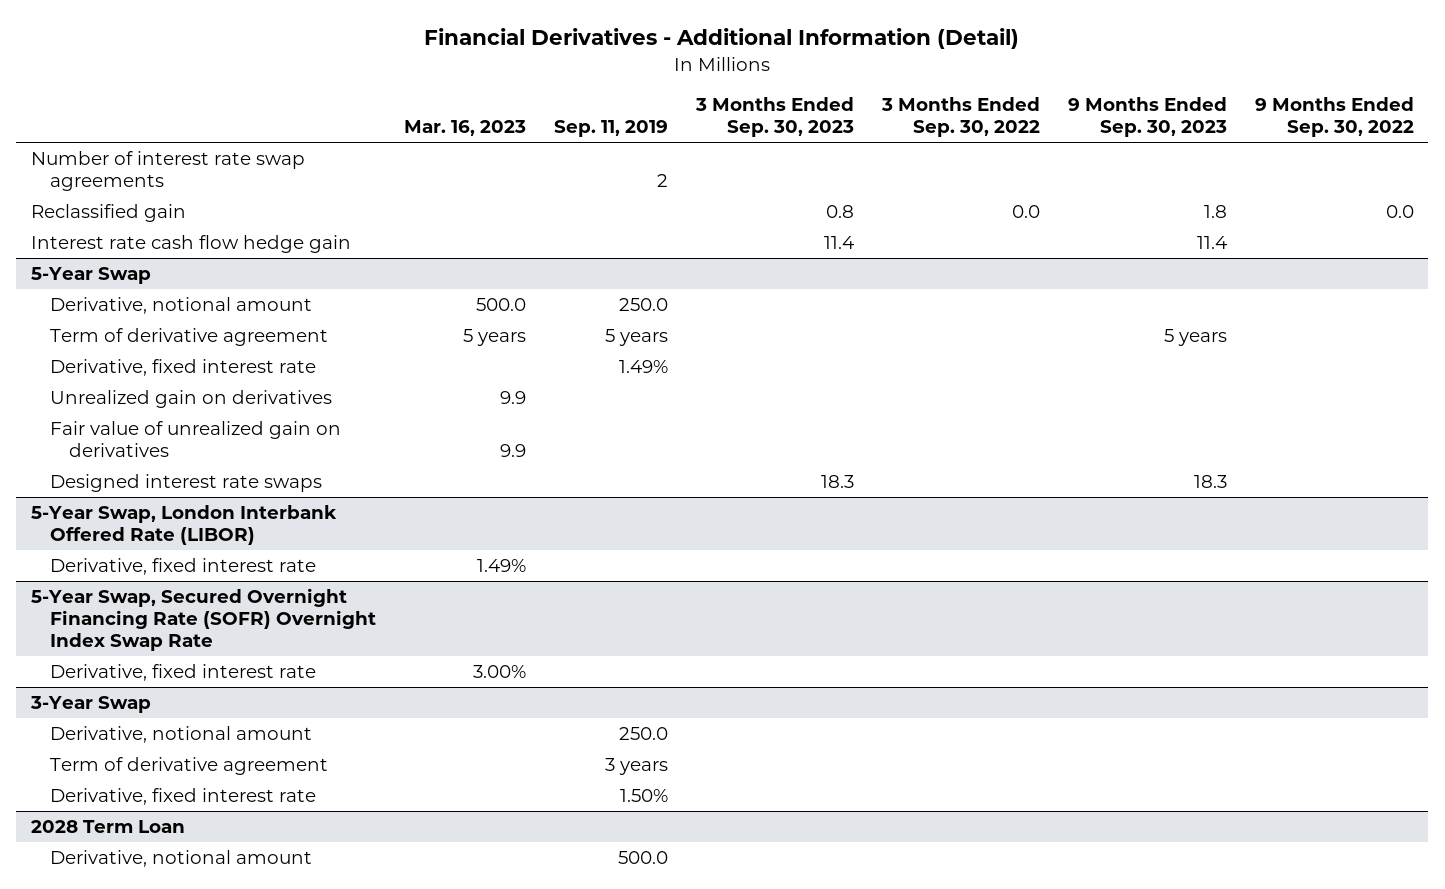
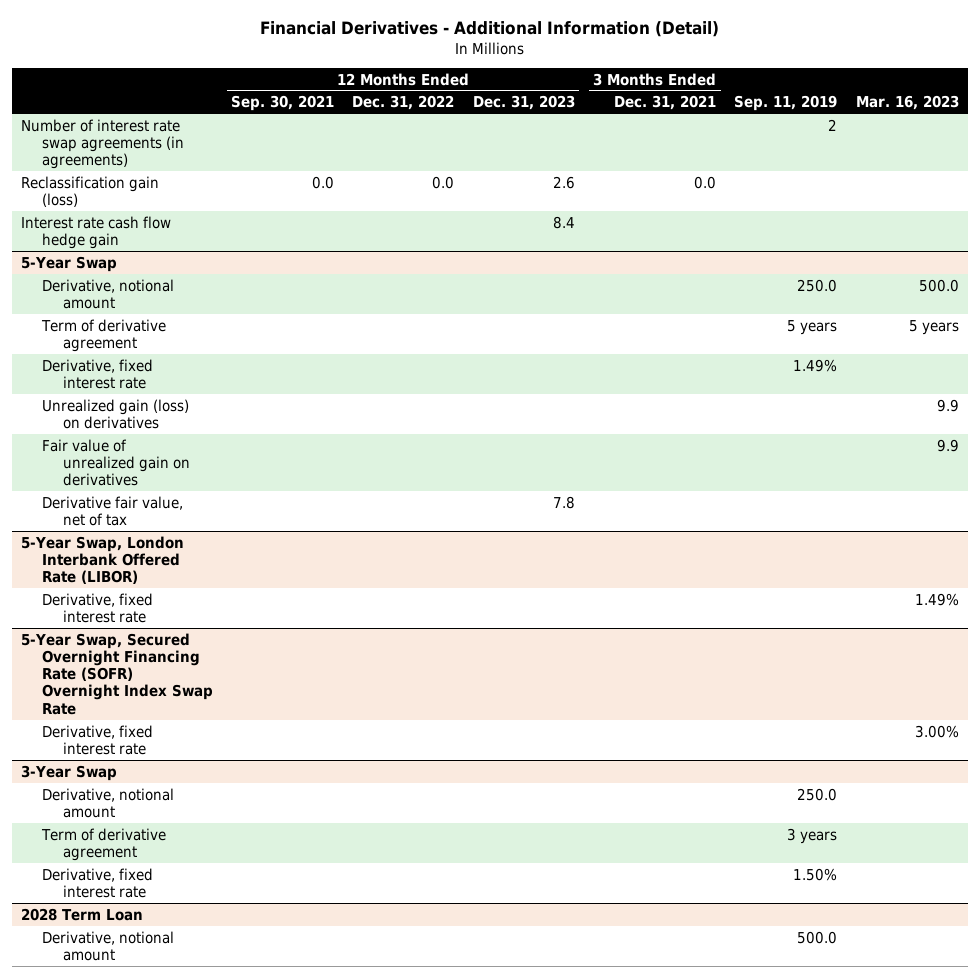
- | Mar. 16, 2023 | Sep. 11, 2019 | 3 Months Ended Sep. 30, 2023 | 3 Months Ended Sep. 30, 2022 | 9 Months Ended Sep. 30, 2023 | 9 Months Ended Sep. 30, 2022
+ | 12 Months Ended Sep. 30, 2021 | 12 Months Ended Dec. 31, 2022 | 12 Months Ended Dec. 31, 2023 | 3 Months Ended Dec. 31, 2021 | Sep. 11, 2019 | Mar. 16, 2023
- Number of interest rate swap agreements | | 2 | | | |
- Reclassified gain | | | 0.8 | 0.0 | 1.8 | 0.0
+ Number of interest rate swap agreements (in agreements) | | | | | 2 |
+ Reclassification gain (loss) | 0.0 | 0.0 | 2.6 | 0.0 | |
@ 5-Year Swap
- Unrealized gain on derivatives | 9.9 | | | | |
+ Unrealized gain (loss) on derivatives | | | | | | 9.9
- Designed interest rate swaps | | | 18.3 | | 18.3 |
+ Derivative fair value, net of tax | | | 7.8 | | |

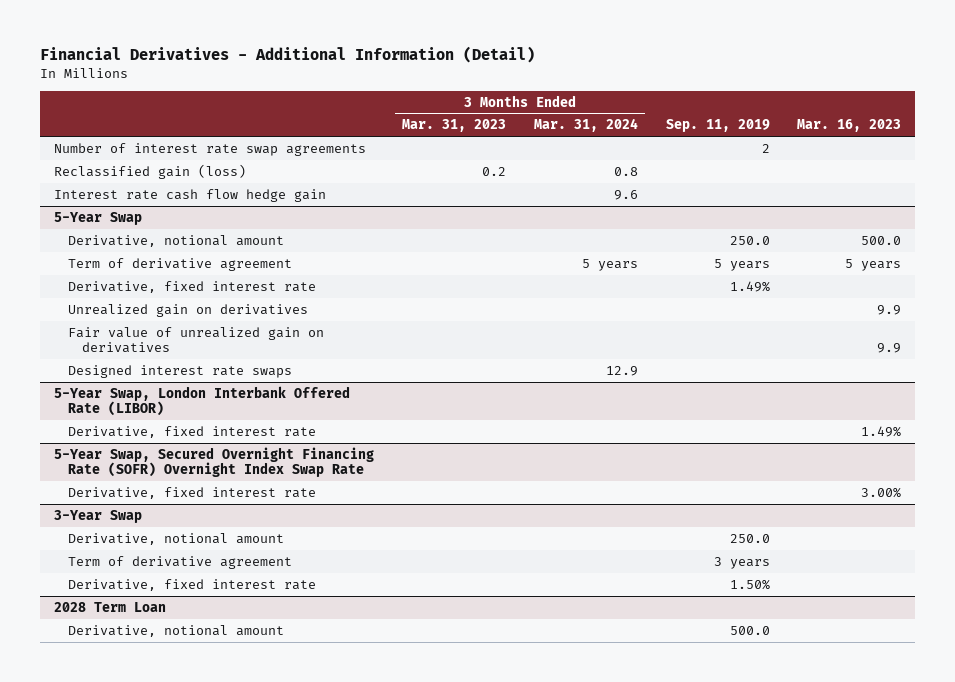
- | 12 Months Ended Sep. 30, 2021 | 12 Months Ended Dec. 31, 2022 | 12 Months Ended Dec. 31, 2023 | 3 Months Ended Dec. 31, 2021 | Sep. 11, 2019 | Mar. 16, 2023
+ | 3 Months Ended Mar. 31, 2023 | 3 Months Ended Mar. 31, 2024 | Sep. 11, 2019 | Mar. 16, 2023
- Number of interest rate swap agreements (in agreements) | | | | | 2 |
- Reclassification gain (loss) | 0.0 | 0.0 | 2.6 | 0.0 | |
+ Number of interest rate swap agreements | | | 2 |
+ Reclassified gain (loss) | 0.2 | 0.8 | |
@ 5-Year Swap
- Unrealized gain (loss) on derivatives | | | | | | 9.9
+ Unrealized gain on derivatives | | | | 9.9
- Derivative fair value, net of tax | | | 7.8 | | |
+ Designed interest rate swaps | | 12.9 | |

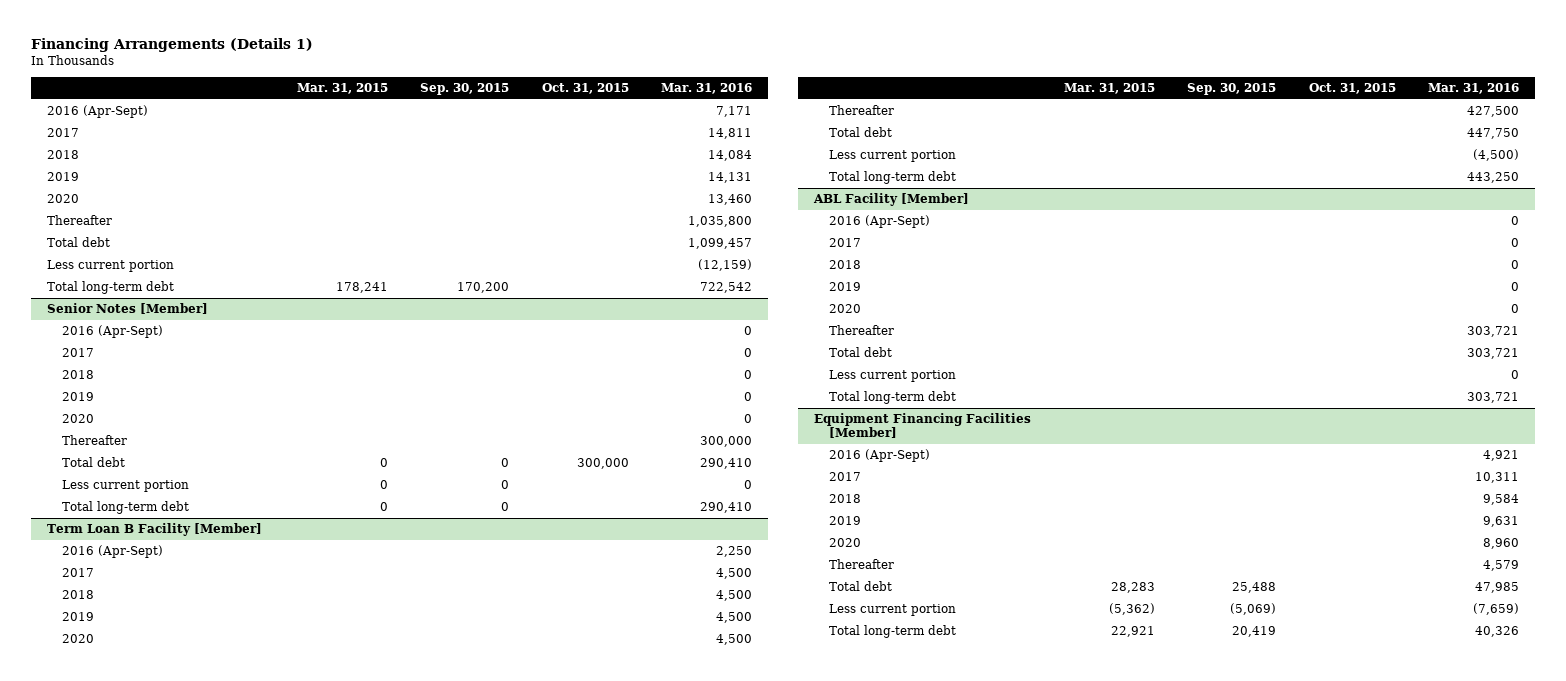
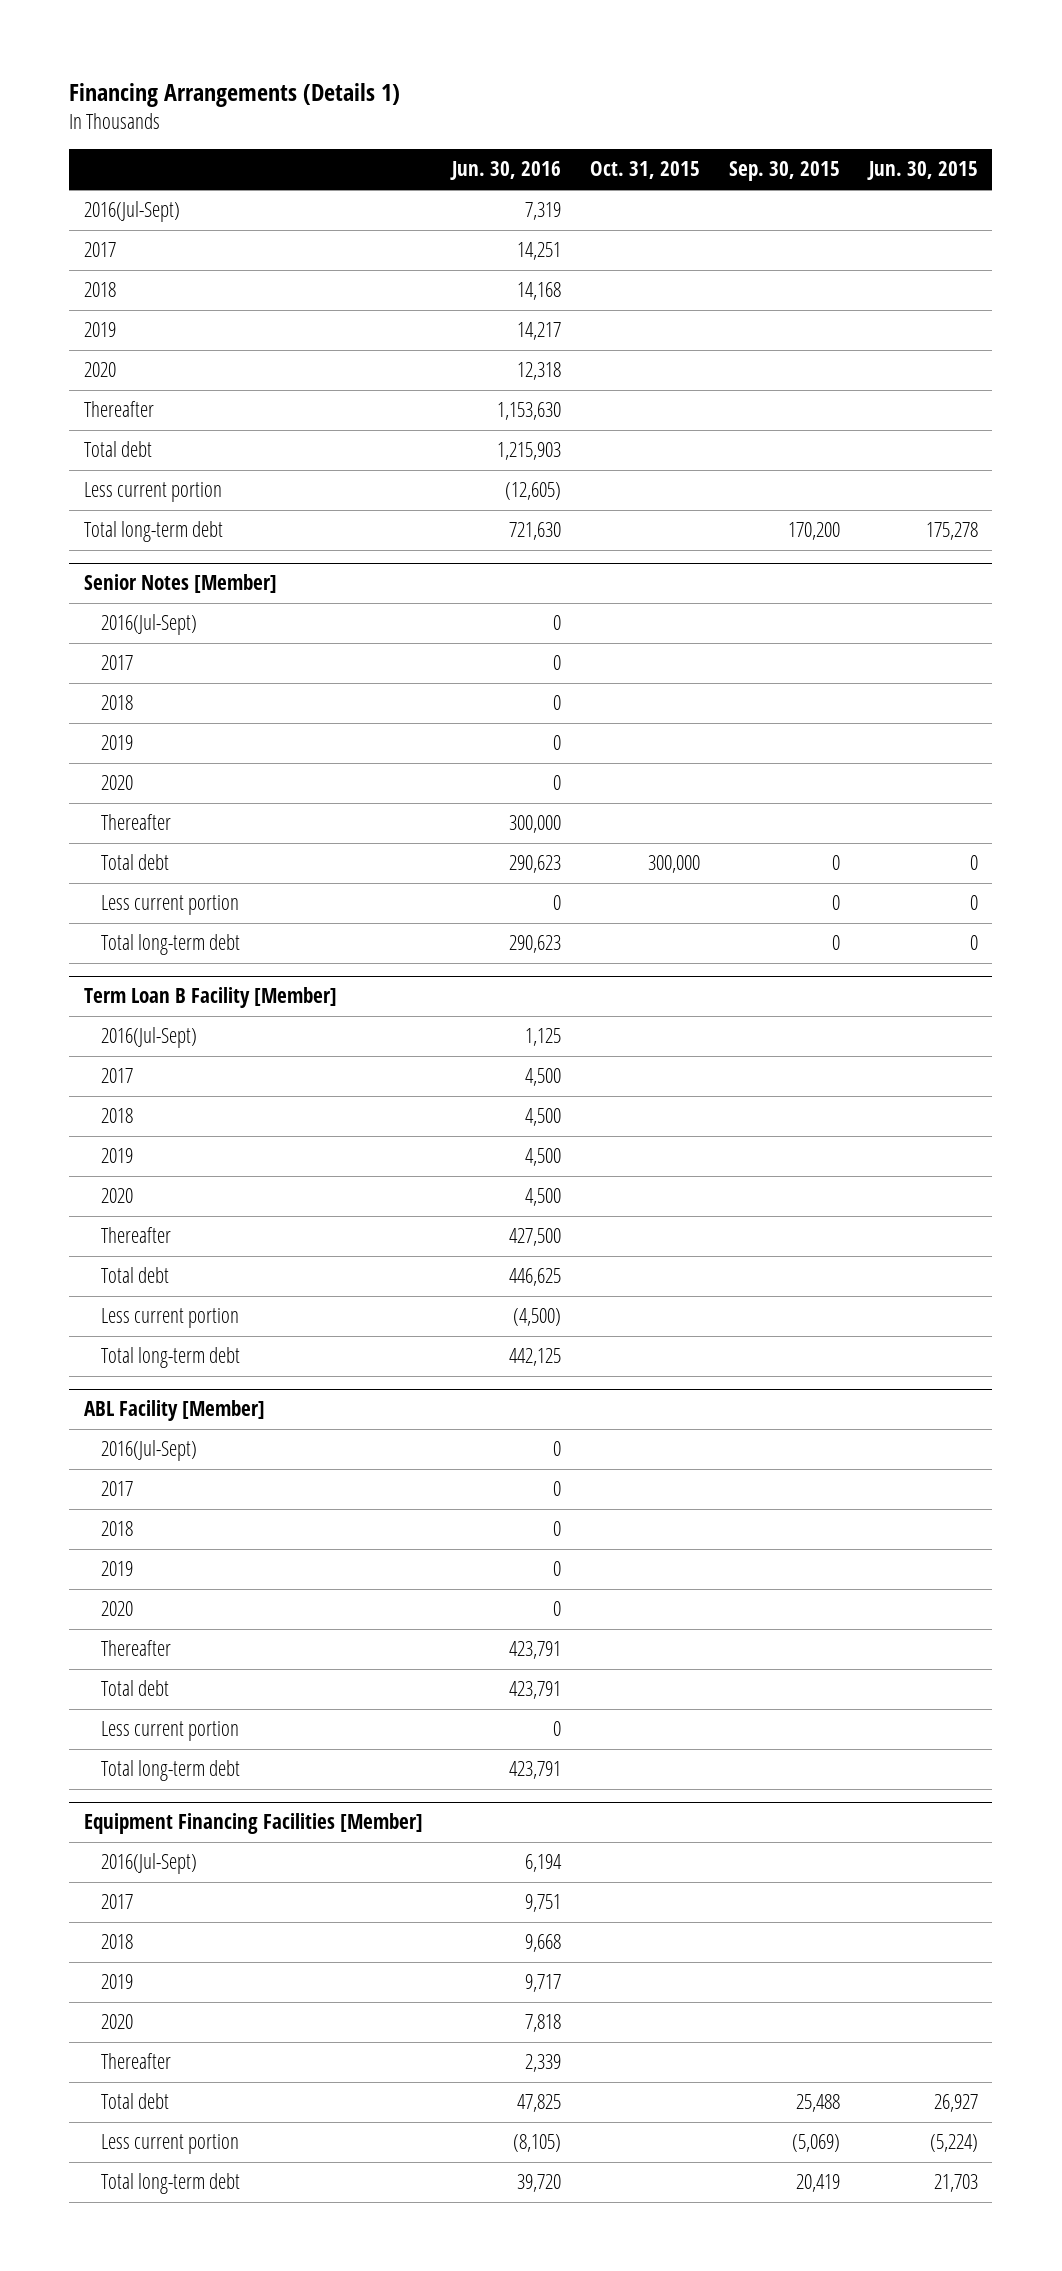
- | Mar. 31, 2015 | Sep. 30, 2015 | Oct. 31, 2015 | Mar. 31, 2016
+ | Jun. 30, 2016 | Oct. 31, 2015 | Sep. 30, 2015 | Jun. 30, 2015
- 2016 (Apr-Sept) | | | | 7,171
+ 2016(Jul-Sept) | 7,319 | | |
@ Senior Notes [Member]
- 2016 (Apr-Sept) | | | | 0
+ 2016(Jul-Sept) | 0 | | |
@ Term Loan B Facility [Member]
- 2016 (Apr-Sept) | | | | 2,250
+ 2016(Jul-Sept) | 1,125 | | |
@ ABL Facility [Member]
- 2016 (Apr-Sept) | | | | 0
+ 2016(Jul-Sept) | 0 | | |
@ Equipment Financing Facilities [Member]
- 2016 (Apr-Sept) | | | | 4,921
+ 2016(Jul-Sept) | 6,194 | | |

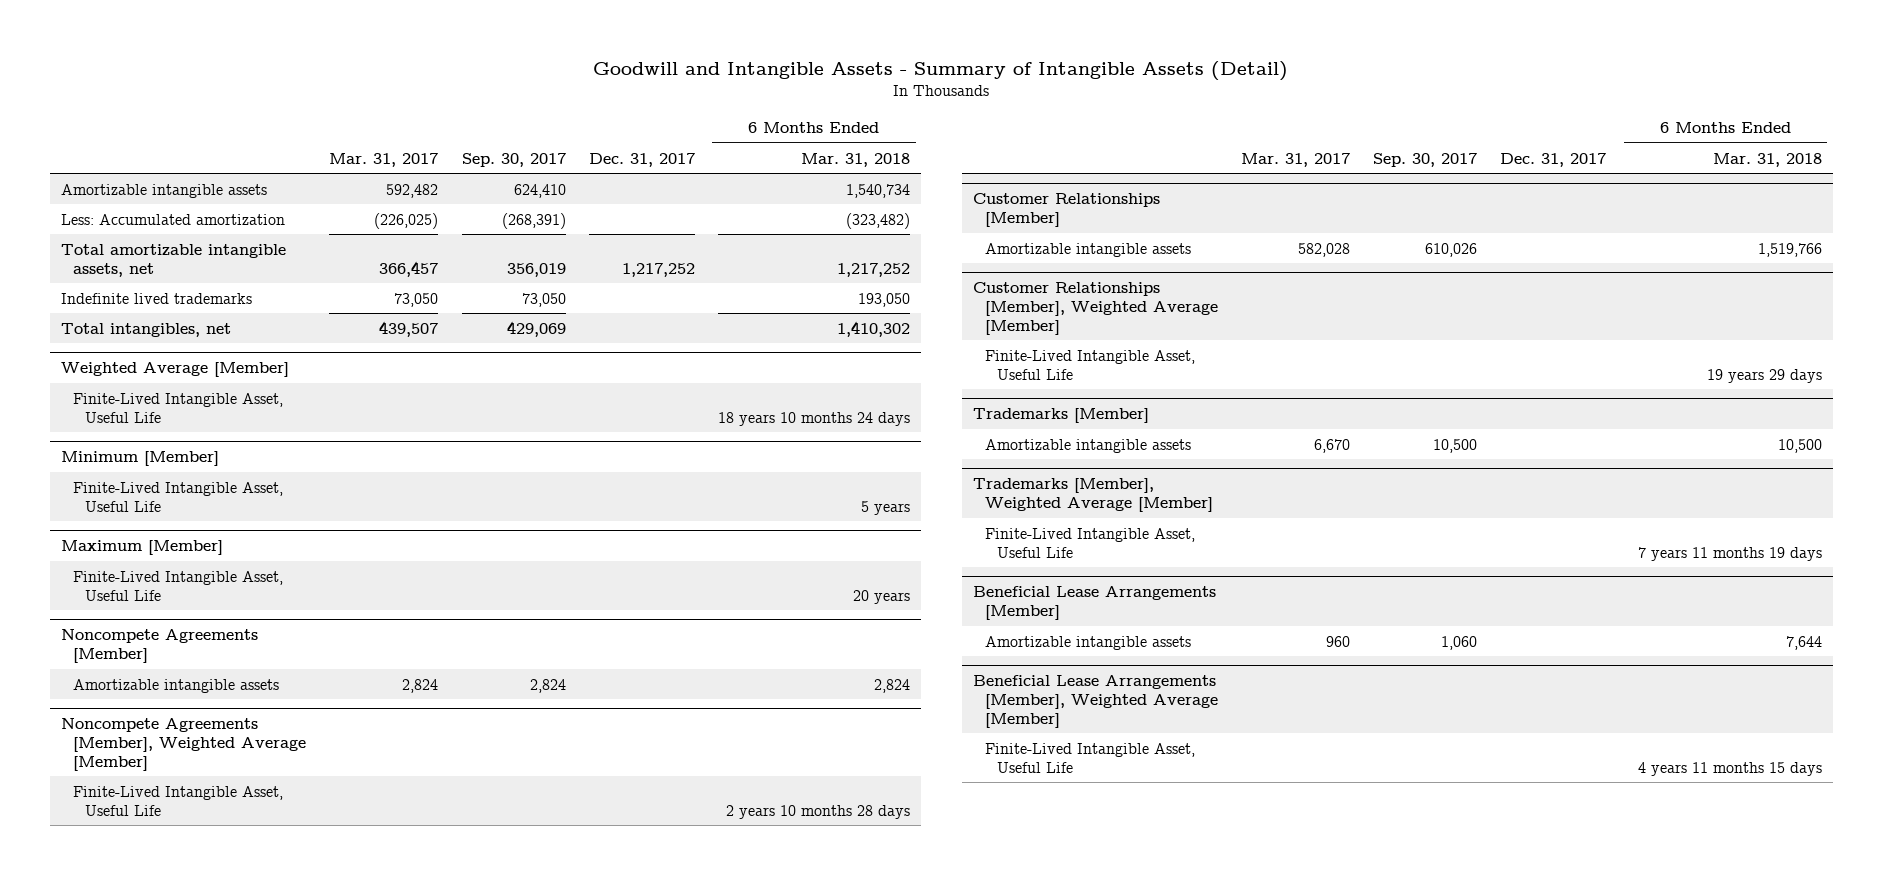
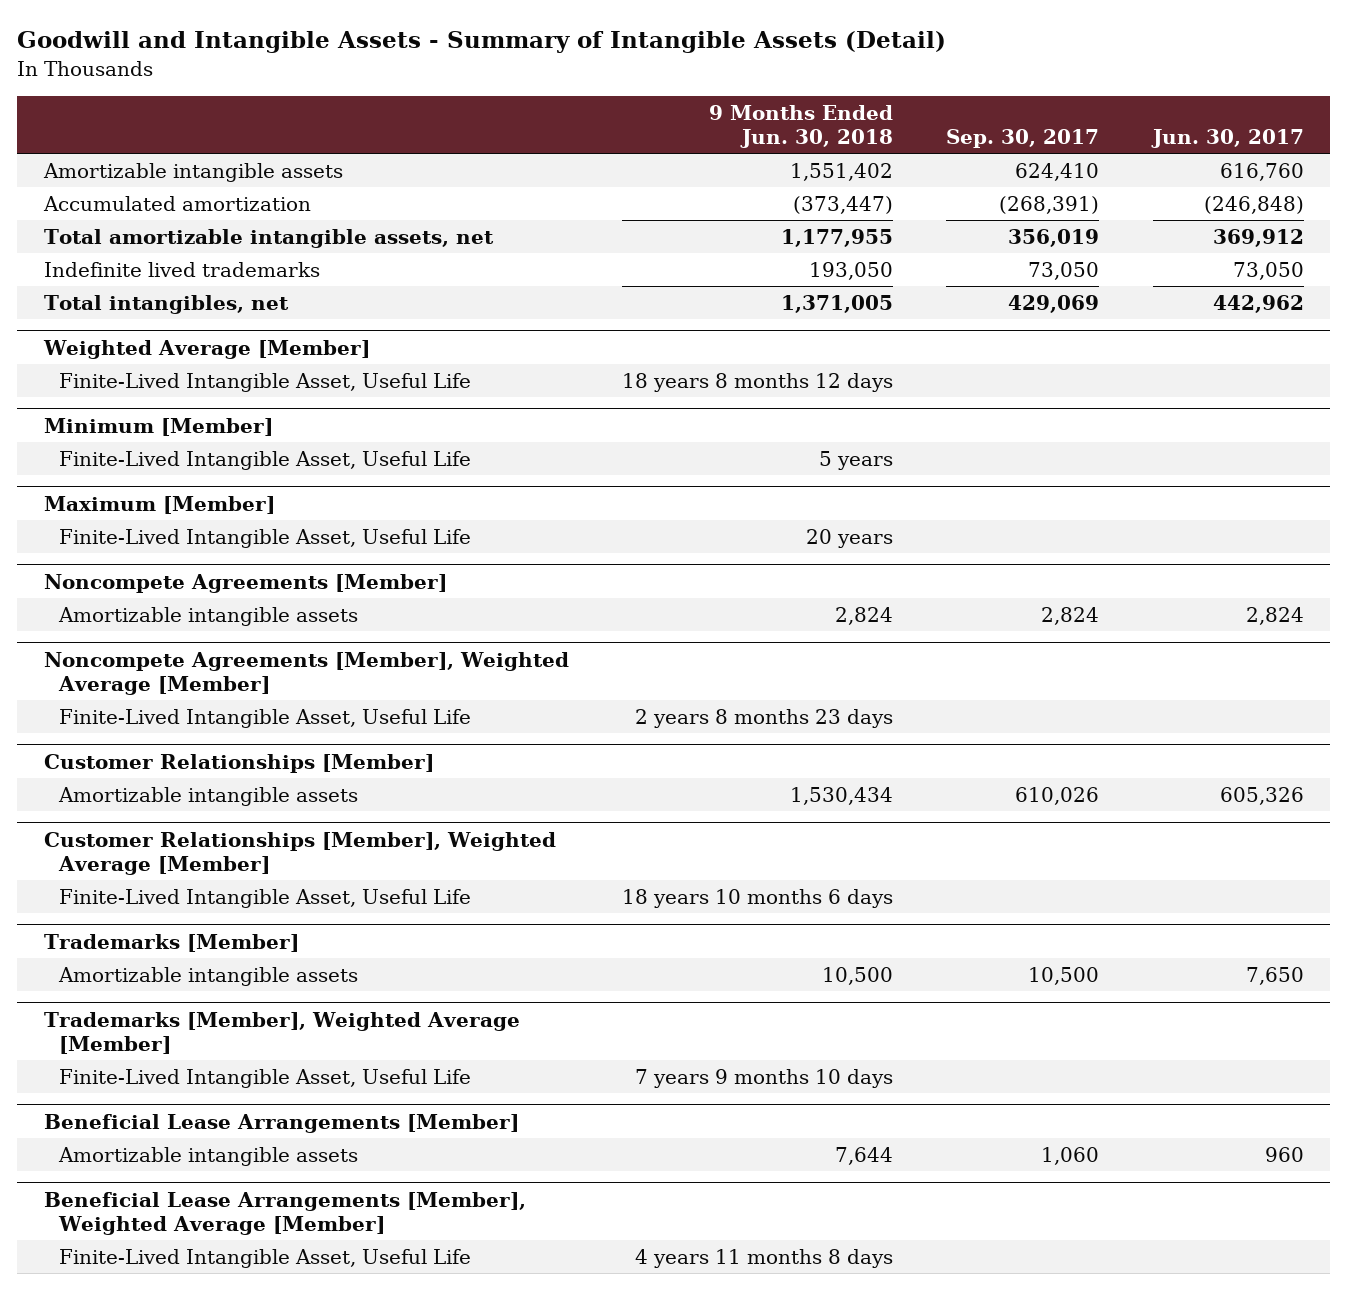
- | Mar. 31, 2017 | Sep. 30, 2017 | Dec. 31, 2017 | 6 Months Ended Mar. 31, 2018
+ | 9 Months Ended Jun. 30, 2018 | Sep. 30, 2017 | Jun. 30, 2017
- Less: Accumulated amortization | (226,025) | (268,391) | | (323,482)
+ Accumulated amortization | (373,447) | (268,391) | (246,848)

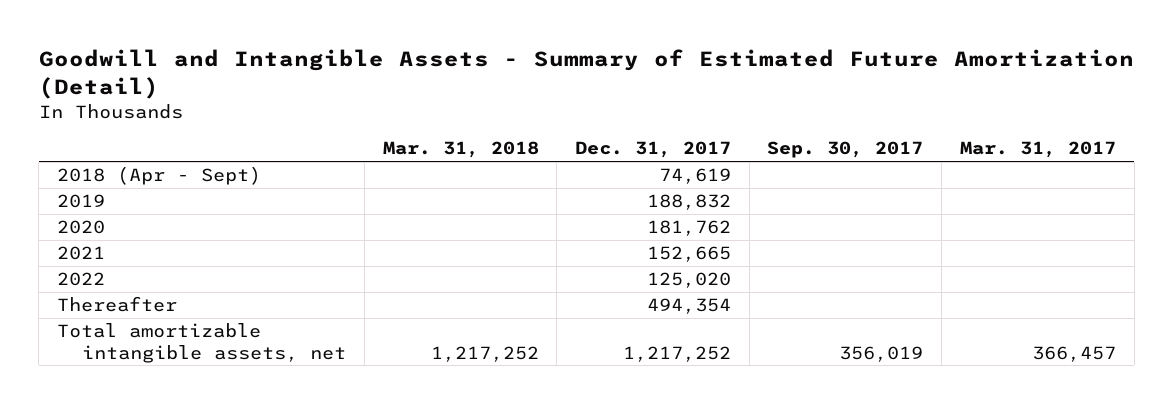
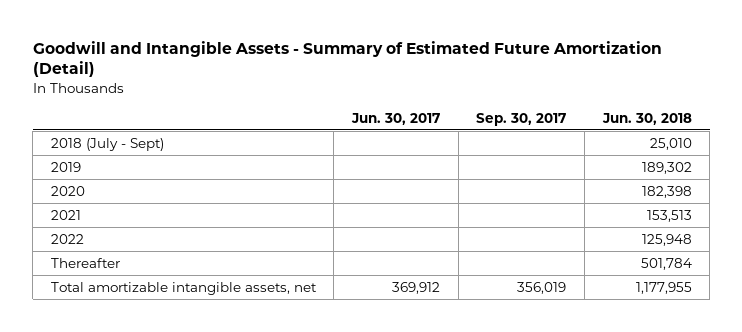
- | Mar. 31, 2018 | Dec. 31, 2017 | Sep. 30, 2017 | Mar. 31, 2017
+ | Jun. 30, 2017 | Sep. 30, 2017 | Jun. 30, 2018
- 2018 (Apr - Sept) | | 74,619 | |
+ 2018 (July - Sept) | | | 25,010

